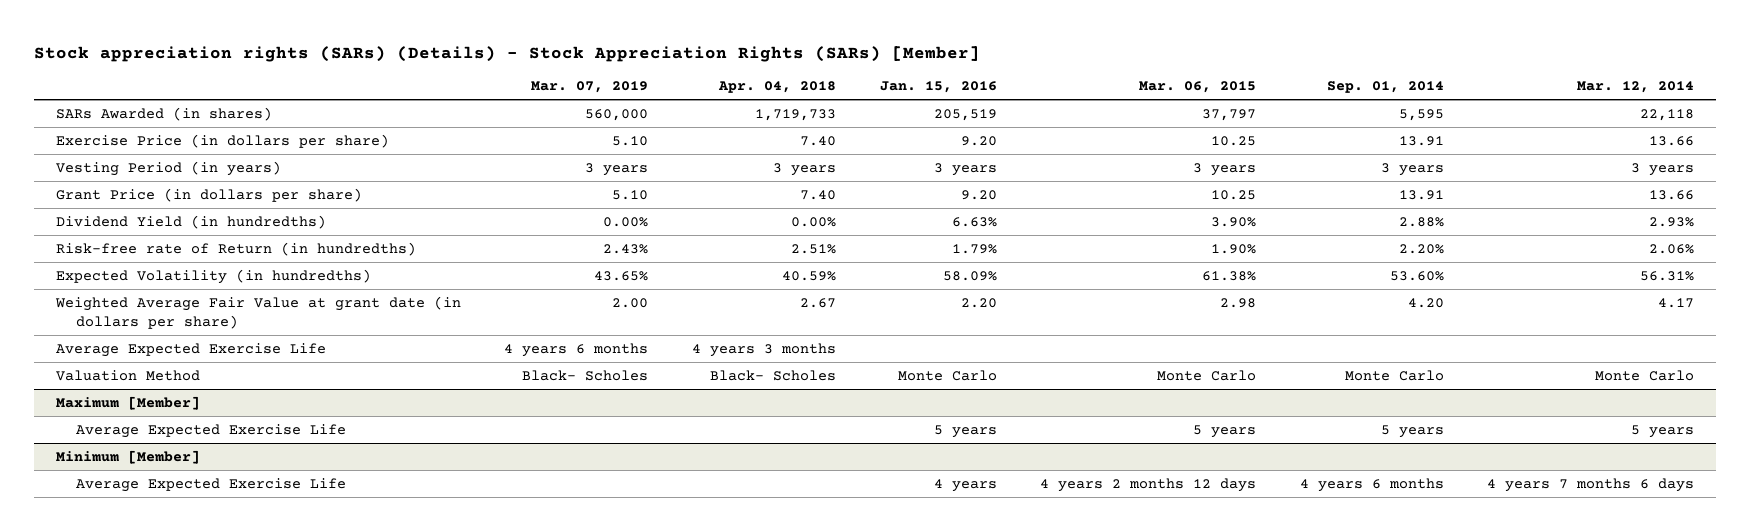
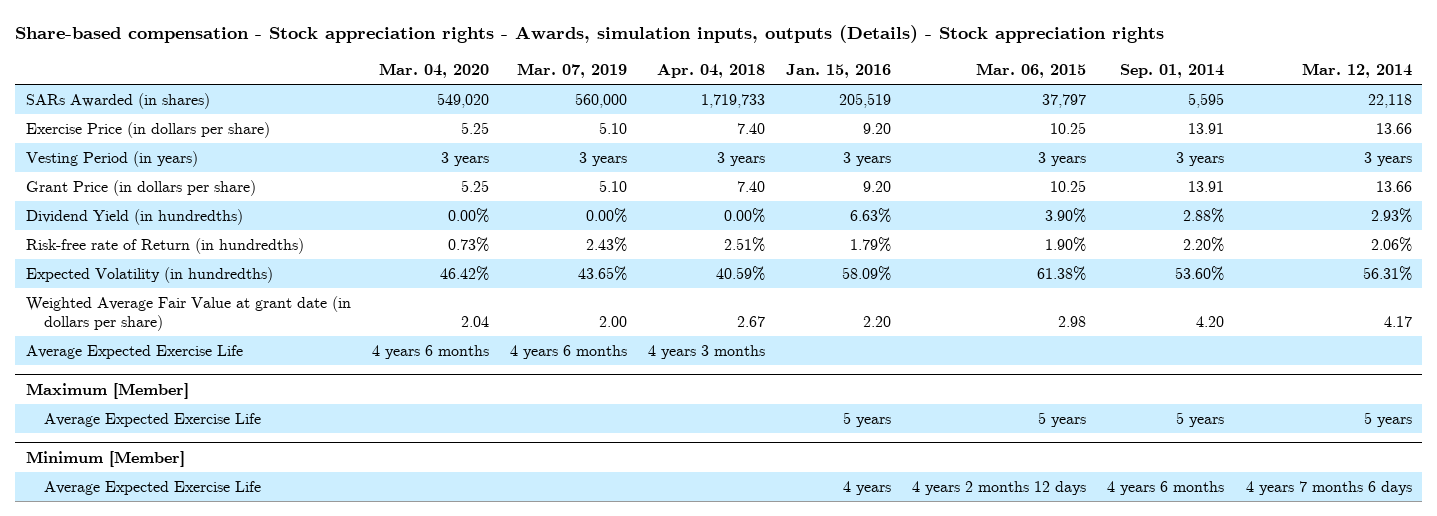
- Stock appreciation rights (SARs) (Details) - Stock Appreciation Rights (SARs) [Member]
+ Share-based compensation - Stock appreciation rights - Awards, simulation inputs, outputs (Details) - Stock appreciation rights
- | Mar. 07, 2019 | Apr. 04, 2018 | Jan. 15, 2016 | Mar. 06, 2015 | Sep. 01, 2014 | Mar. 12, 2014
+ | Mar. 04, 2020 | Mar. 07, 2019 | Apr. 04, 2018 | Jan. 15, 2016 | Mar. 06, 2015 | Sep. 01, 2014 | Mar. 12, 2014
- Valuation Method | Black- Scholes | Black- Scholes | Monte Carlo | Monte Carlo | Monte Carlo | Monte Carlo

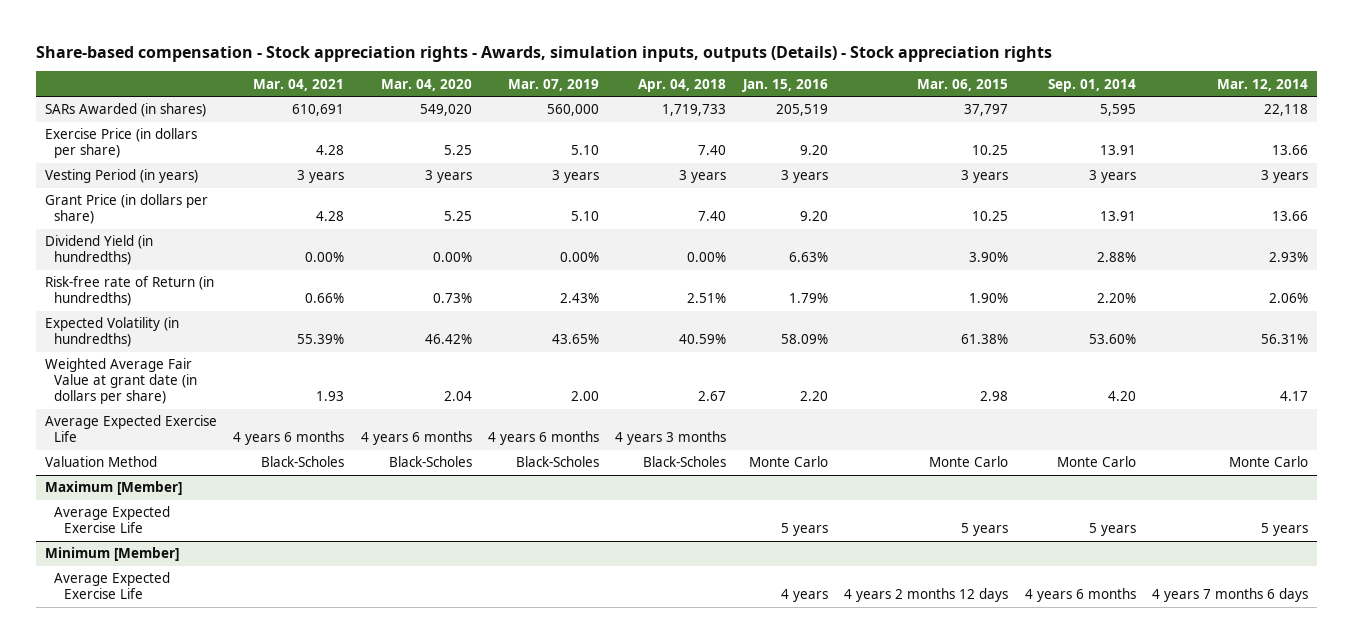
- | Mar. 04, 2020 | Mar. 07, 2019 | Apr. 04, 2018 | Jan. 15, 2016 | Mar. 06, 2015 | Sep. 01, 2014 | Mar. 12, 2014
+ | Mar. 04, 2021 | Mar. 04, 2020 | Mar. 07, 2019 | Apr. 04, 2018 | Jan. 15, 2016 | Mar. 06, 2015 | Sep. 01, 2014 | Mar. 12, 2014
+ Valuation Method | Black-Scholes | Black-Scholes | Black-Scholes | Black-Scholes | Monte Carlo | Monte Carlo | Monte Carlo | Monte Carlo

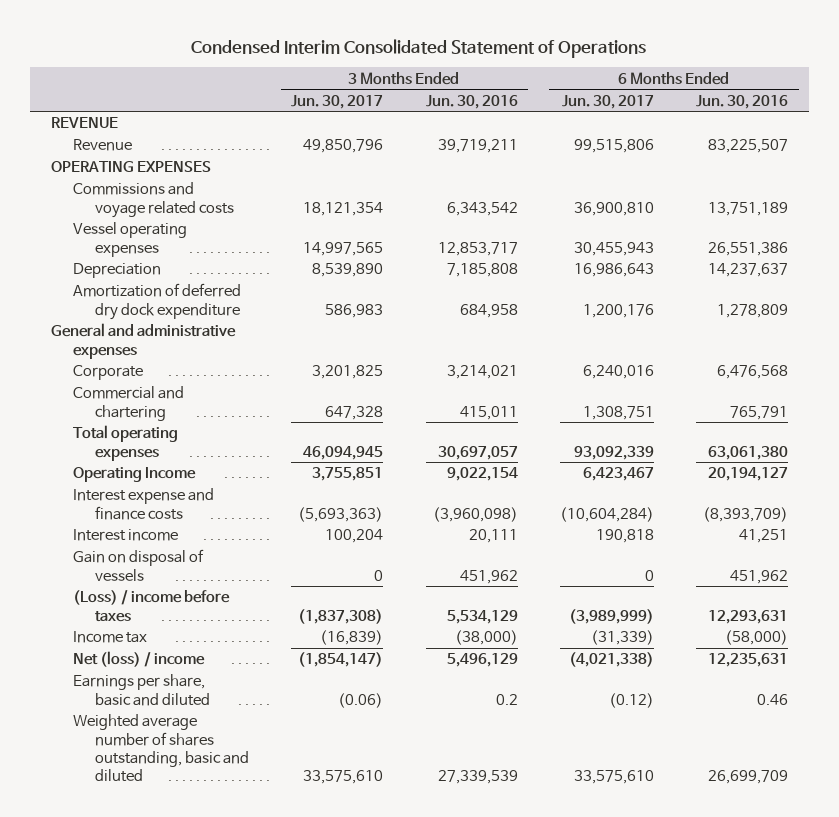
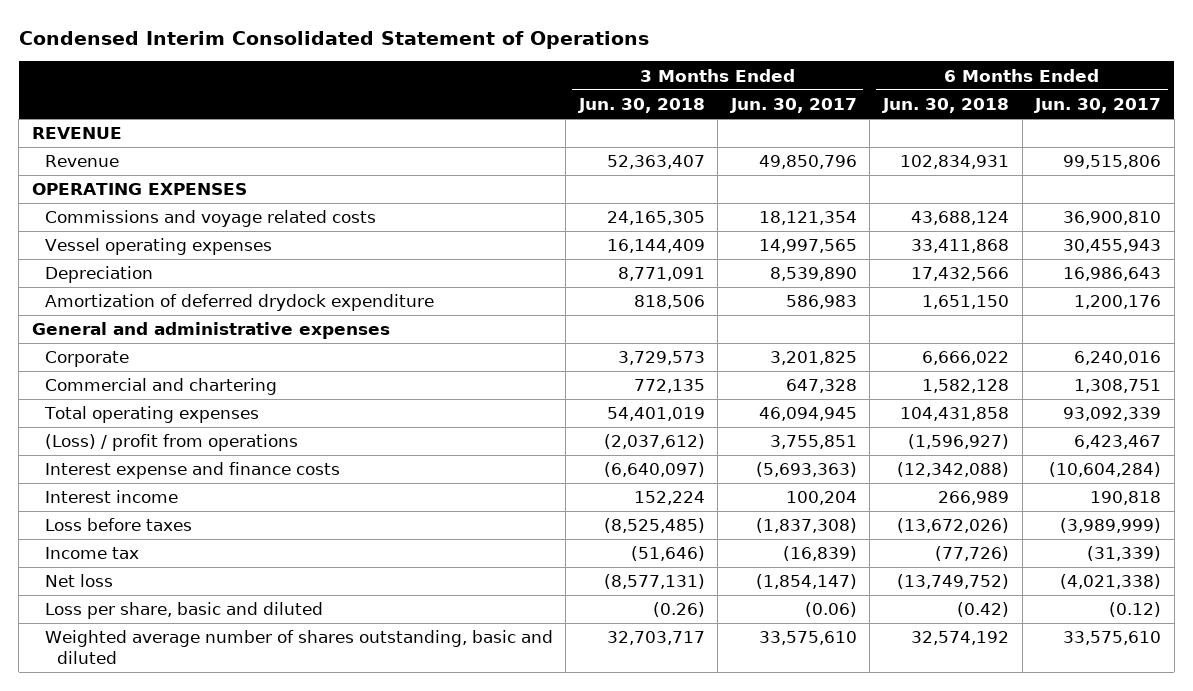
- | 3 Months Ended Jun. 30, 2017 | 3 Months Ended Jun. 30, 2016 | 6 Months Ended Jun. 30, 2017 | 6 Months Ended Jun. 30, 2016
+ | 3 Months Ended Jun. 30, 2018 | 3 Months Ended Jun. 30, 2017 | 6 Months Ended Jun. 30, 2018 | 6 Months Ended Jun. 30, 2017
- Amortization of deferred dry dock expenditure | 586,983 | 684,958 | 1,200,176 | 1,278,809
+ Amortization of deferred drydock expenditure | 818,506 | 586,983 | 1,651,150 | 1,200,176
- Operating Income | 3,755,851 | 9,022,154 | 6,423,467 | 20,194,127
+ (Loss) / profit from operations | (2,037,612) | 3,755,851 | (1,596,927) | 6,423,467
- Gain on disposal of vessels | 0 | 451,962 | 0 | 451,962
- (Loss) / income before taxes | (1,837,308) | 5,534,129 | (3,989,999) | 12,293,631
+ Loss before taxes | (8,525,485) | (1,837,308) | (13,672,026) | (3,989,999)
- Net (loss) / income | (1,854,147) | 5,496,129 | (4,021,338) | 12,235,631
- Earnings per share, basic and diluted | (0.06) | 0.2 | (0.12) | 0.46
+ Net loss | (8,577,131) | (1,854,147) | (13,749,752) | (4,021,338)
+ Loss per share, basic and diluted | (0.26) | (0.06) | (0.42) | (0.12)

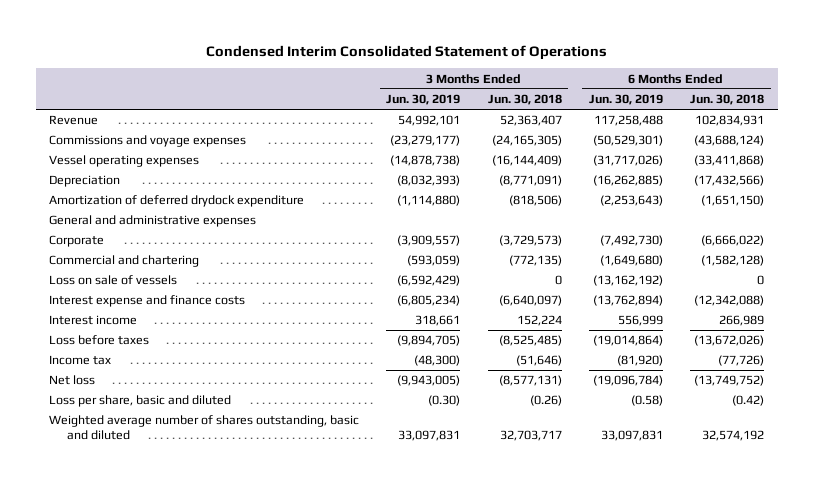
- | 3 Months Ended Jun. 30, 2018 | 3 Months Ended Jun. 30, 2017 | 6 Months Ended Jun. 30, 2018 | 6 Months Ended Jun. 30, 2017
+ | 3 Months Ended Jun. 30, 2019 | 3 Months Ended Jun. 30, 2018 | 6 Months Ended Jun. 30, 2019 | 6 Months Ended Jun. 30, 2018
- REVENUE
- OPERATING EXPENSES
- Commissions and voyage related costs | 24,165,305 | 18,121,354 | 43,688,124 | 36,900,810
- Vessel operating expenses | 16,144,409 | 14,997,565 | 33,411,868 | 30,455,943
- Depreciation | 8,771,091 | 8,539,890 | 17,432,566 | 16,986,643
- Amortization of deferred drydock expenditure | 818,506 | 586,983 | 1,651,150 | 1,200,176
+ Commissions and voyage expenses | (23,279,177) | (24,165,305) | (50,529,301) | (43,688,124)
+ Vessel operating expenses | (14,878,738) | (16,144,409) | (31,717,026) | (33,411,868)
+ Depreciation | (8,032,393) | (8,771,091) | (16,262,885) | (17,432,566)
+ Amortization of deferred drydock expenditure | (1,114,880) | (818,506) | (2,253,643) | (1,651,150)
- Corporate | 3,729,573 | 3,201,825 | 6,666,022 | 6,240,016
- Commercial and chartering | 772,135 | 647,328 | 1,582,128 | 1,308,751
- Total operating expenses | 54,401,019 | 46,094,945 | 104,431,858 | 93,092,339
- (Loss) / profit from operations | (2,037,612) | 3,755,851 | (1,596,927) | 6,423,467
+ Corporate | (3,909,557) | (3,729,573) | (7,492,730) | (6,666,022)
+ Commercial and chartering | (593,059) | (772,135) | (1,649,680) | (1,582,128)
+ Loss on sale of vessels | (6,592,429) | 0 | (13,162,192) | 0

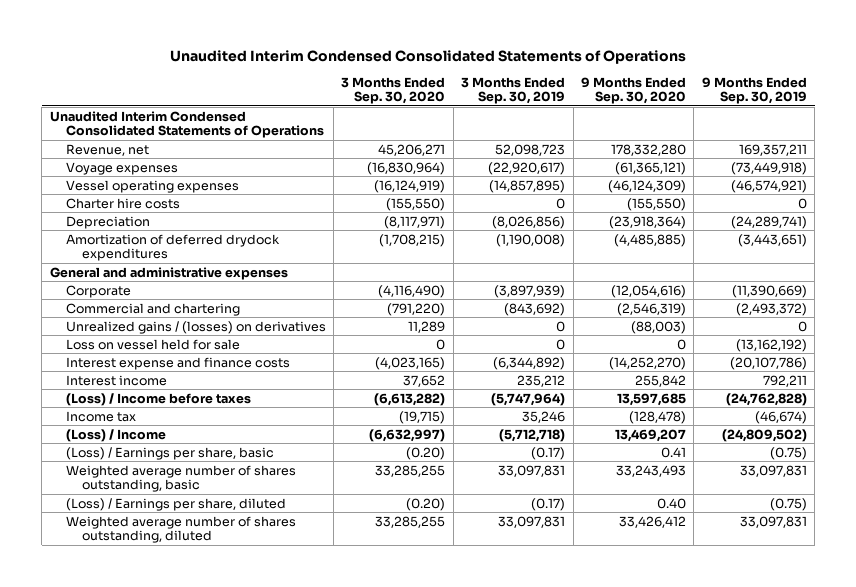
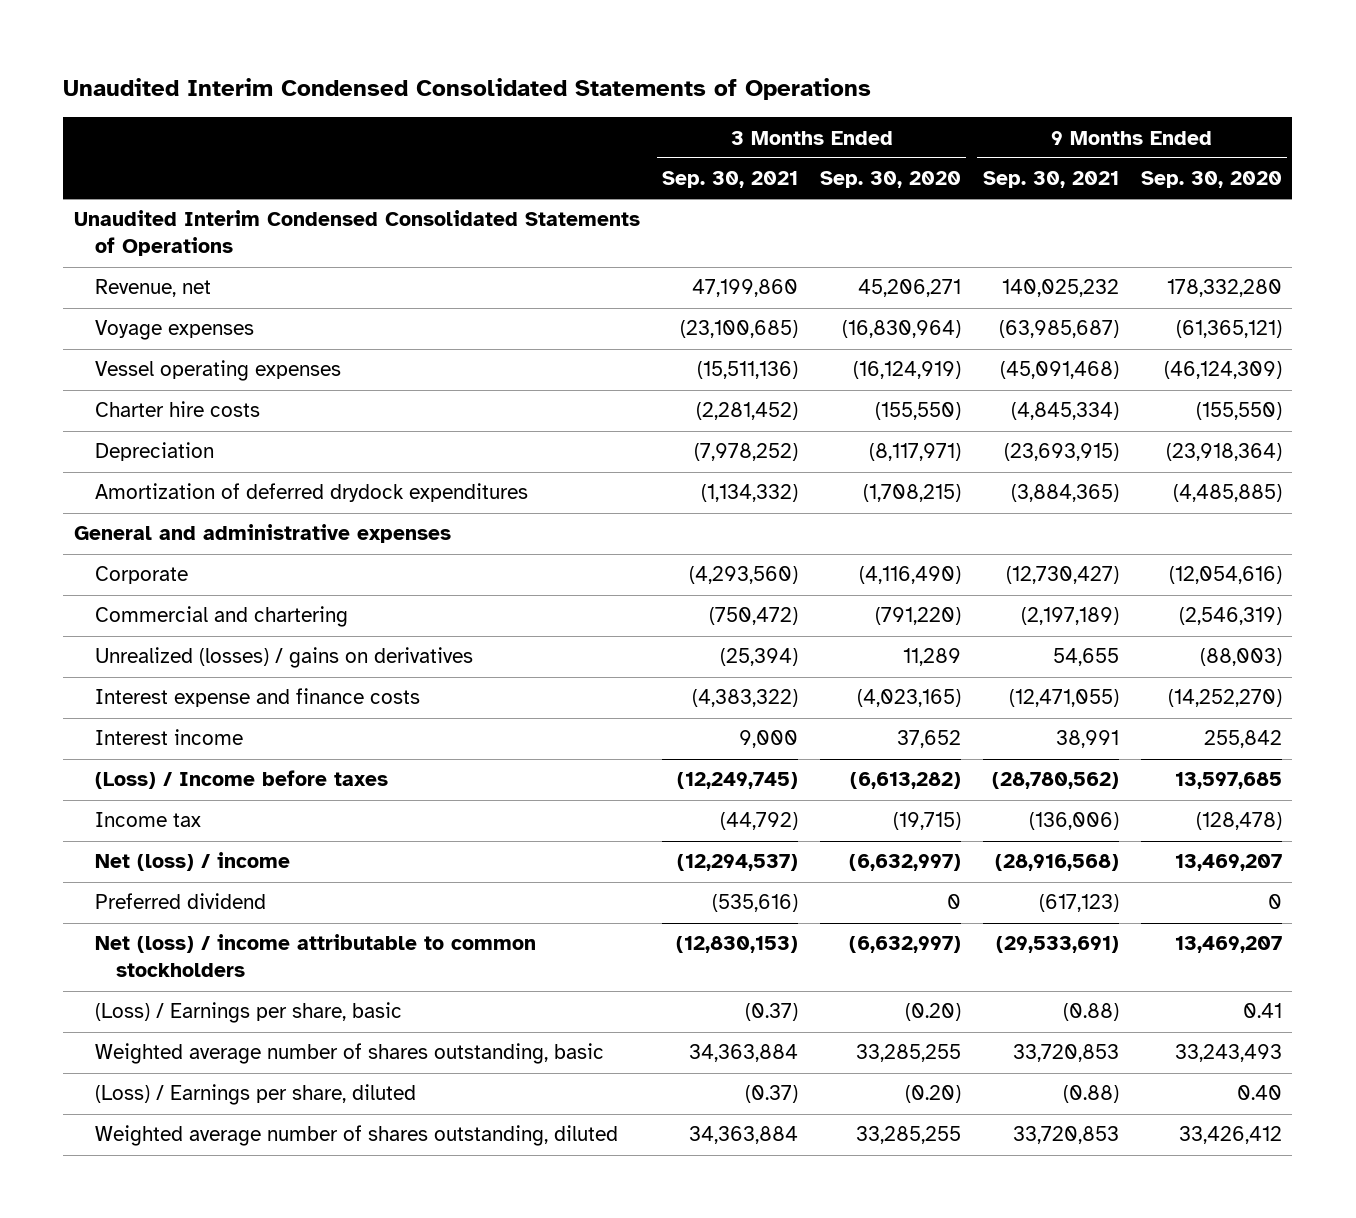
- | 3 Months Ended Sep. 30, 2020 | 3 Months Ended Sep. 30, 2019 | 9 Months Ended Sep. 30, 2020 | 9 Months Ended Sep. 30, 2019
+ | 3 Months Ended Sep. 30, 2021 | 3 Months Ended Sep. 30, 2020 | 9 Months Ended Sep. 30, 2021 | 9 Months Ended Sep. 30, 2020
- Unrealized gains / (losses) on derivatives | 11,289 | 0 | (88,003) | 0
- Loss on vessel held for sale | 0 | 0 | 0 | (13,162,192)
+ Unrealized (losses) / gains on derivatives | (25,394) | 11,289 | 54,655 | (88,003)
- (Loss) / Income | (6,632,997) | (5,712,718) | 13,469,207 | (24,809,502)
+ Net (loss) / income | (12,294,537) | (6,632,997) | (28,916,568) | 13,469,207
+ Preferred dividend | (535,616) | 0 | (617,123) | 0
+ Net (loss) / income attributable to common stockholders | (12,830,153) | (6,632,997) | (29,533,691) | 13,469,207

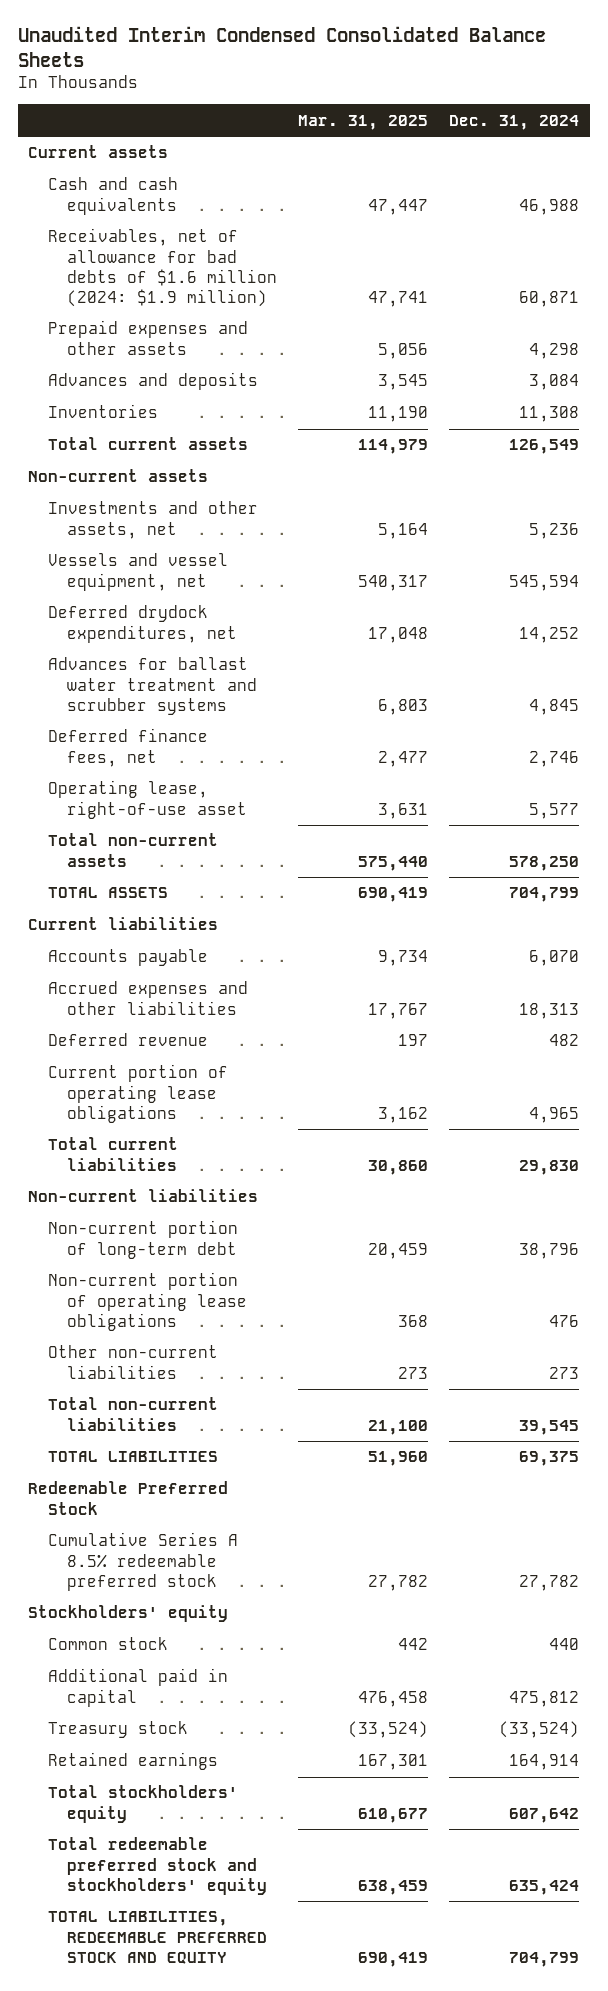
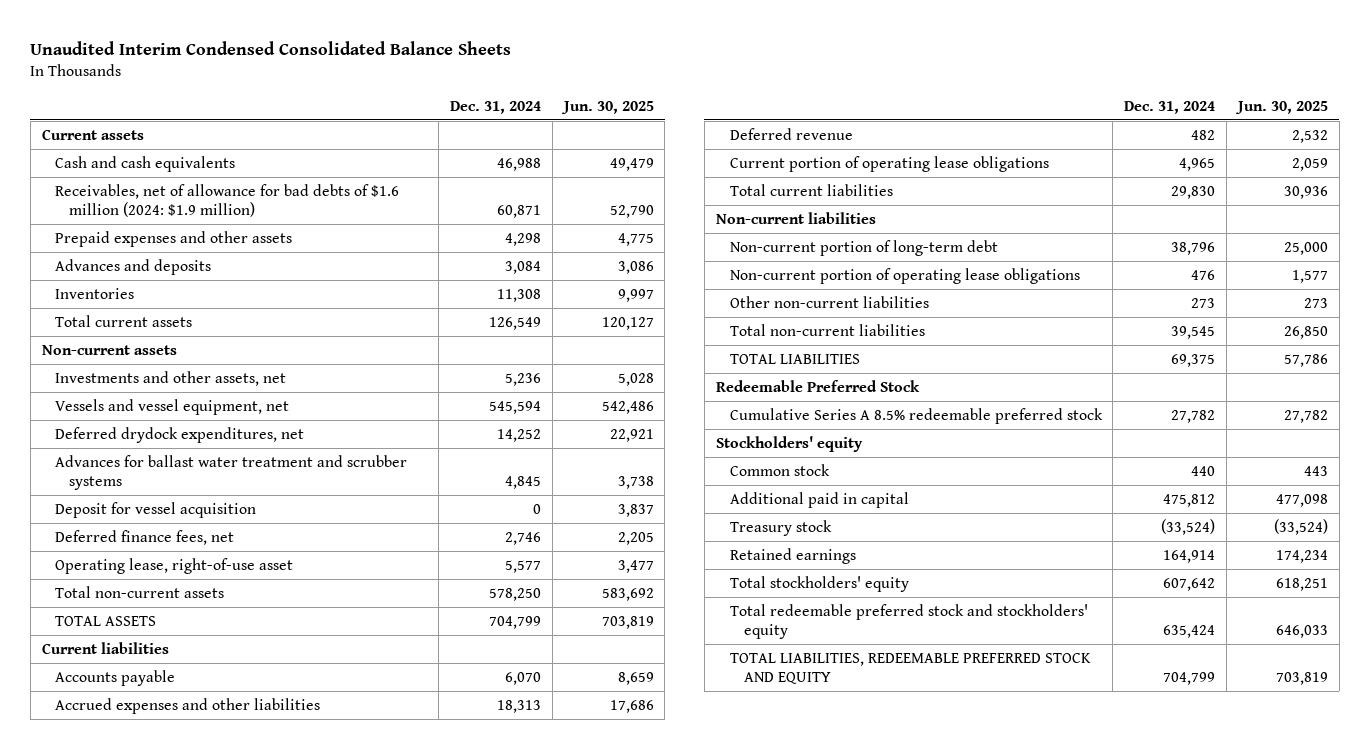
- | Mar. 31, 2025 | Dec. 31, 2024
+ | Dec. 31, 2024 | Jun. 30, 2025
+ Deposit for vessel acquisition | 0 | 3,837

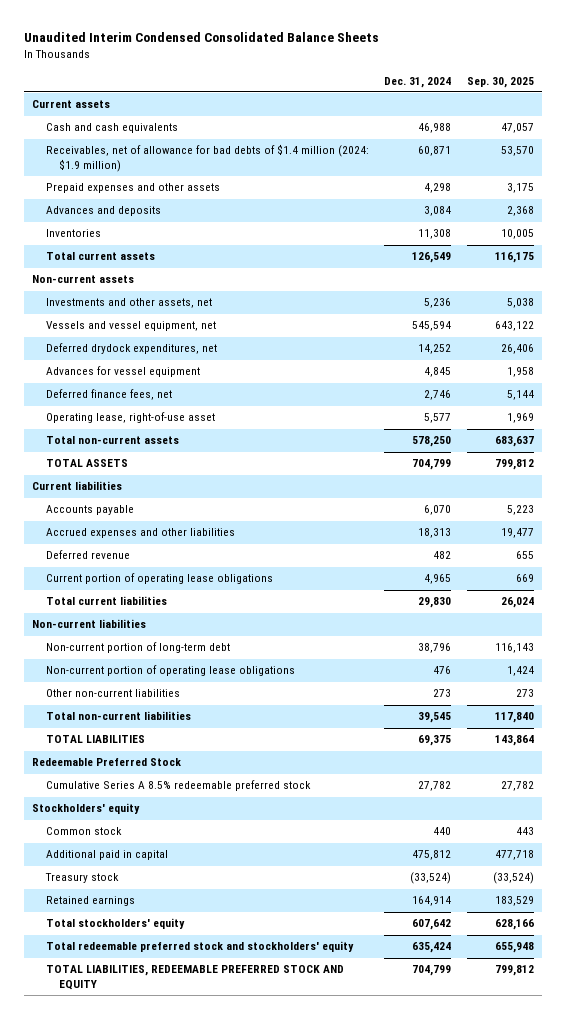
- | Dec. 31, 2024 | Jun. 30, 2025
+ | Dec. 31, 2024 | Sep. 30, 2025
- Receivables, net of allowance for bad debts of $1.6 million (2024: $1.9 million) | 60,871 | 52,790
+ Receivables, net of allowance for bad debts of $1.4 million (2024: $1.9 million) | 60,871 | 53,570
- Advances for ballast water treatment and scrubber systems | 4,845 | 3,738
- Deposit for vessel acquisition | 0 | 3,837
+ Advances for vessel equipment | 4,845 | 1,958

